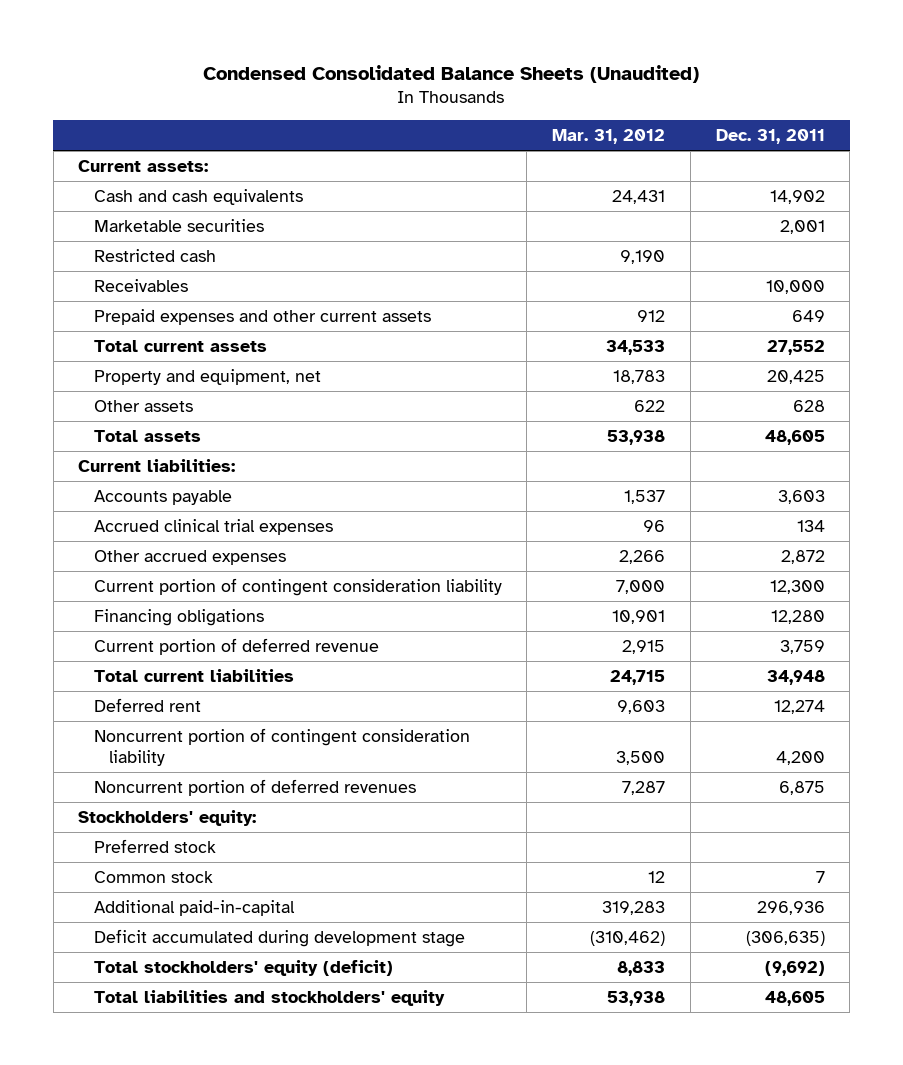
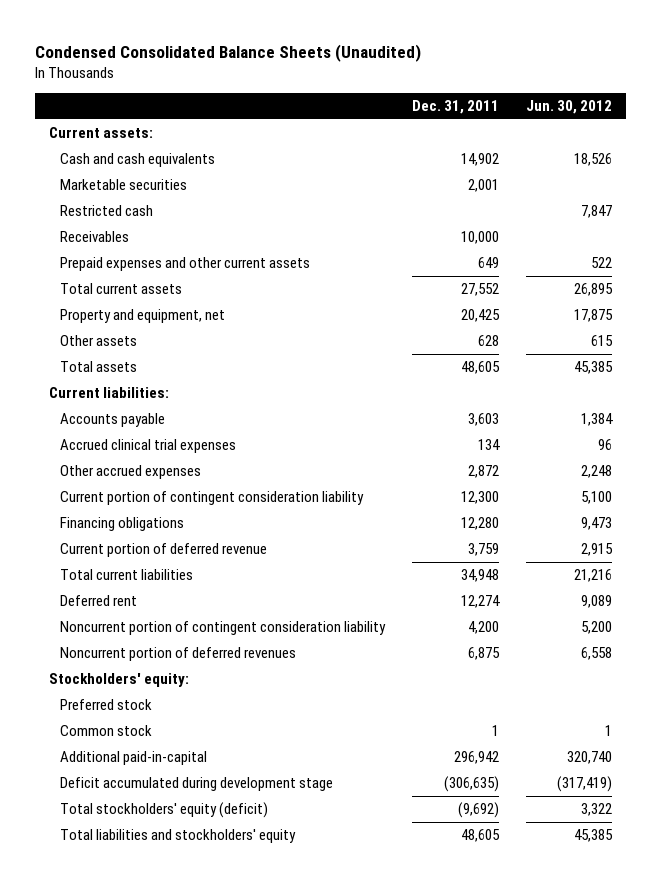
- | Mar. 31, 2012 | Dec. 31, 2011
+ | Dec. 31, 2011 | Jun. 30, 2012
- Common stock | 12 | 7
- Additional paid-in-capital | 319,283 | 296,936
+ Common stock | 1 | 1
+ Additional paid-in-capital | 296,942 | 320,740

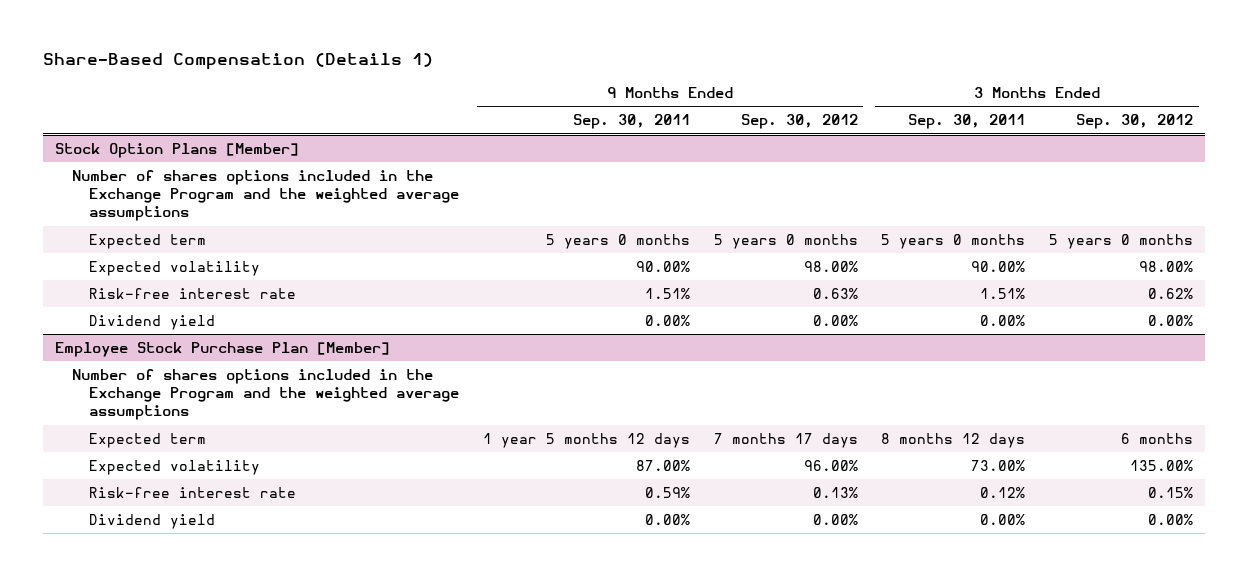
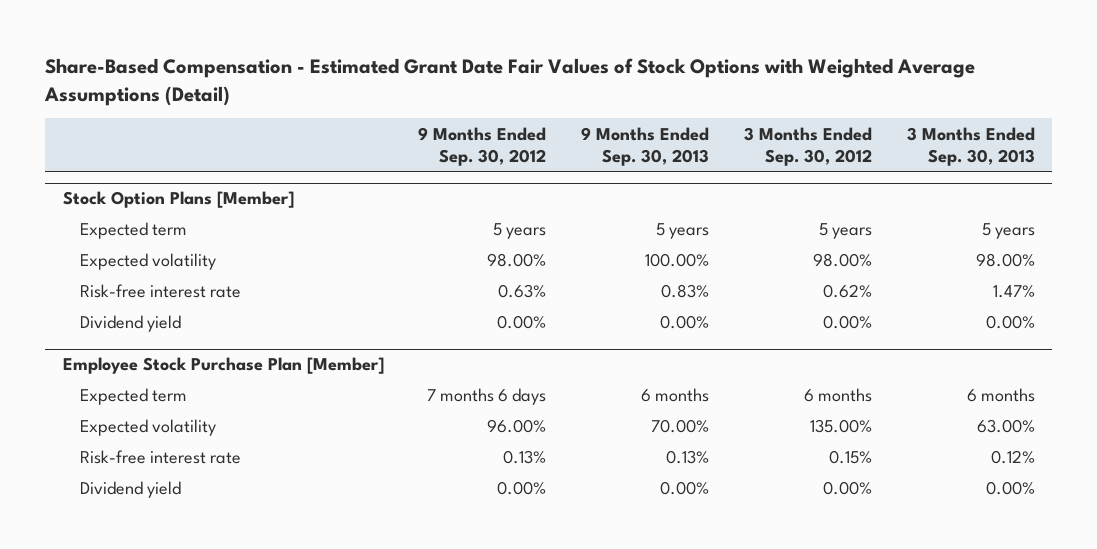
- Share-Based Compensation (Details 1)
+ Share-Based Compensation - Estimated Grant Date Fair Values of Stock Options with Weighted Average Assumptions (Detail)
- | 9 Months Ended Sep. 30, 2011 | 9 Months Ended Sep. 30, 2012 | 3 Months Ended Sep. 30, 2011 | 3 Months Ended Sep. 30, 2012
+ | 9 Months Ended Sep. 30, 2012 | 9 Months Ended Sep. 30, 2013 | 3 Months Ended Sep. 30, 2012 | 3 Months Ended Sep. 30, 2013
@ Stock Option Plans [Member]
- Number of shares options included in the Exchange Program and the weighted average assumptions
- Expected term | 5 years 0 months | 5 years 0 months | 5 years 0 months | 5 years 0 months
+ Expected term | 5 years | 5 years | 5 years | 5 years
@ Employee Stock Purchase Plan [Member]
- Number of shares options included in the Exchange Program and the weighted average assumptions
- Expected term | 1 year 5 months 12 days | 7 months 17 days | 8 months 12 days | 6 months
+ Expected term | 7 months 6 days | 6 months | 6 months | 6 months

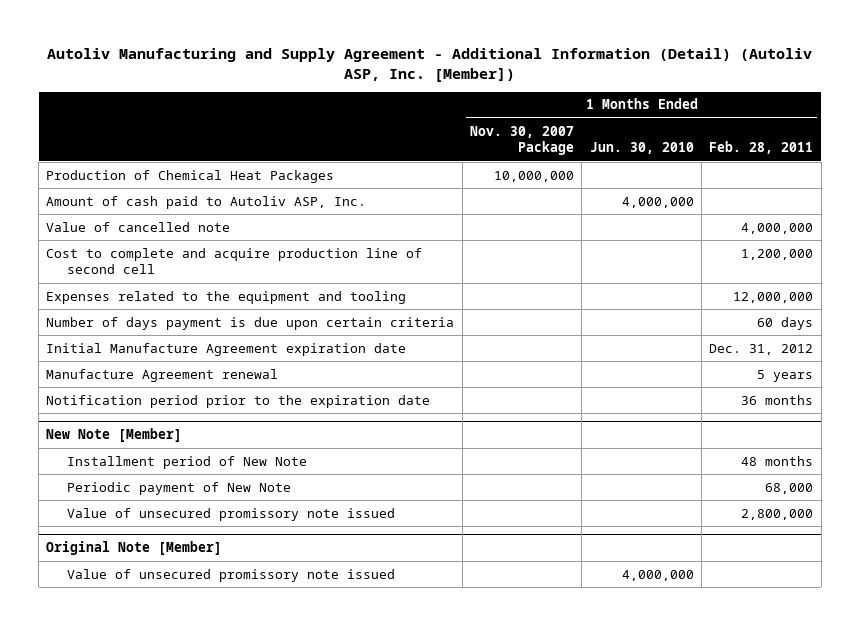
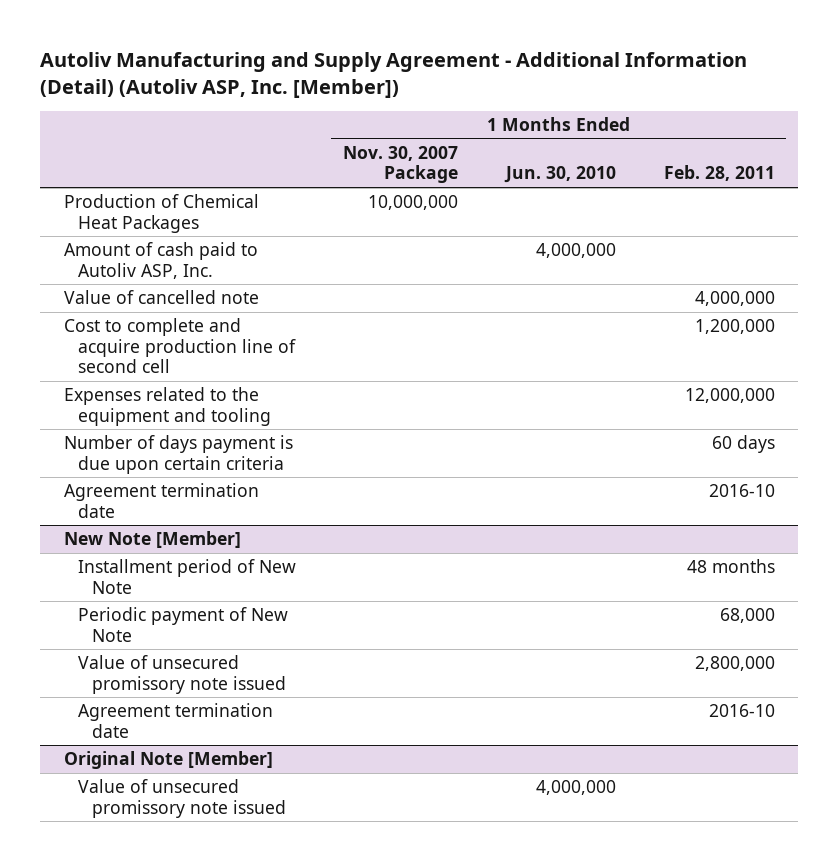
- Initial Manufacture Agreement expiration date | | | Dec. 31, 2012
- Manufacture Agreement renewal | | | 5 years
- Notification period prior to the expiration date | | | 36 months
+ Agreement termination date | | | 2016-10
@ New Note [Member]
+ Agreement termination date | | | 2016-10

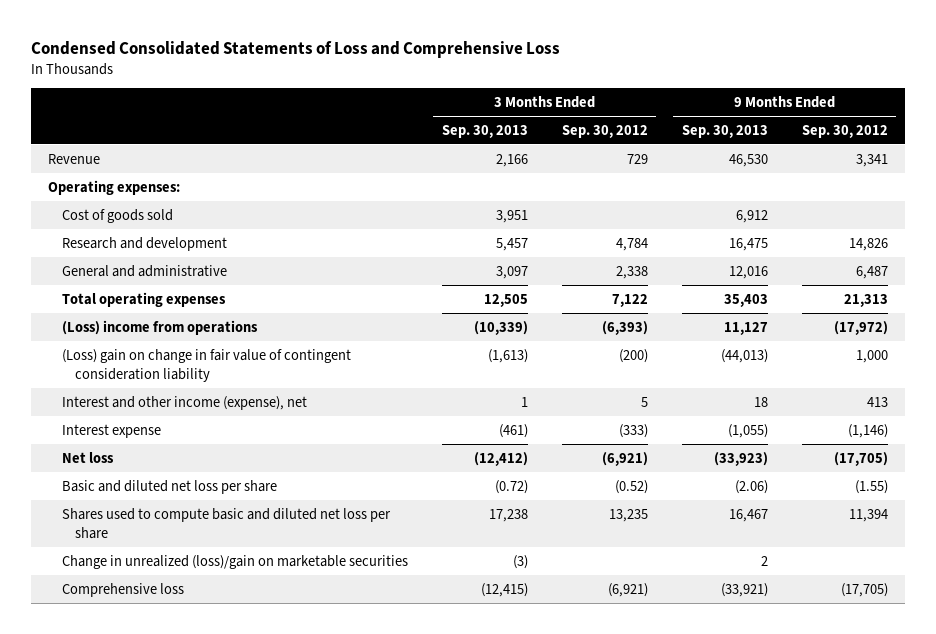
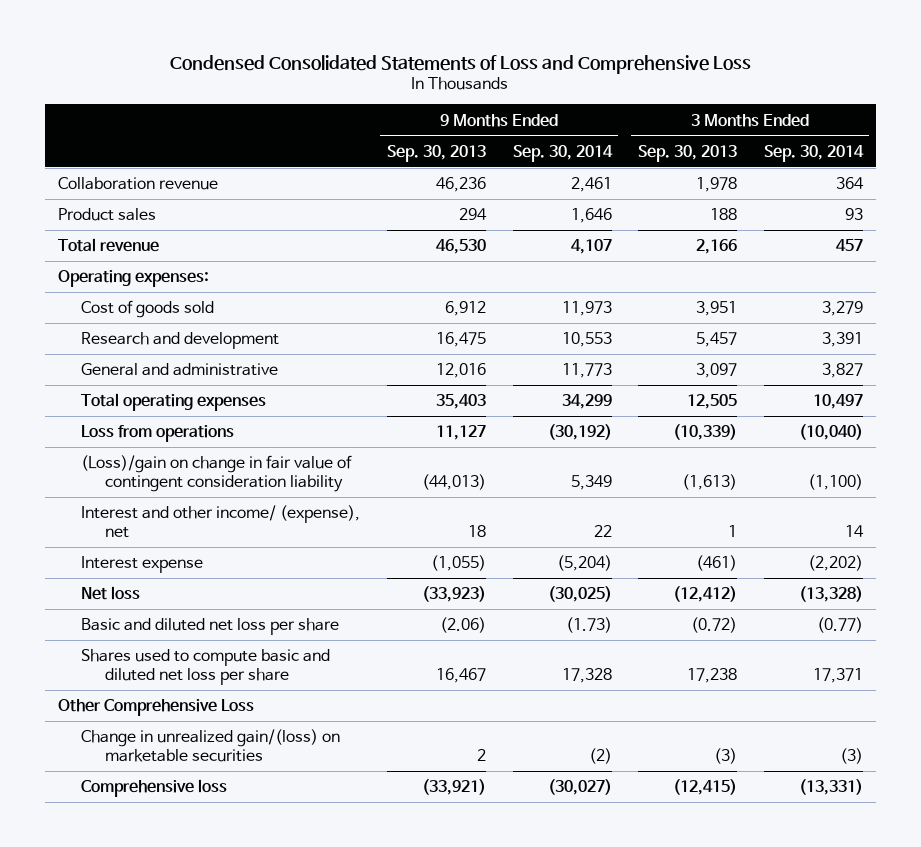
- | 3 Months Ended Sep. 30, 2013 | 3 Months Ended Sep. 30, 2012 | 9 Months Ended Sep. 30, 2013 | 9 Months Ended Sep. 30, 2012
+ | 9 Months Ended Sep. 30, 2013 | 9 Months Ended Sep. 30, 2014 | 3 Months Ended Sep. 30, 2013 | 3 Months Ended Sep. 30, 2014
- Revenue | 2,166 | 729 | 46,530 | 3,341
+ Collaboration revenue | 46,236 | 2,461 | 1,978 | 364
+ Product sales | 294 | 1,646 | 188 | 93
+ Total revenue | 46,530 | 4,107 | 2,166 | 457
- (Loss) income from operations | (10,339) | (6,393) | 11,127 | (17,972)
- (Loss) gain on change in fair value of contingent consideration liability | (1,613) | (200) | (44,013) | 1,000
- Interest and other income (expense), net | 1 | 5 | 18 | 413
+ Loss from operations | 11,127 | (30,192) | (10,339) | (10,040)
+ (Loss)/gain on change in fair value of contingent consideration liability | (44,013) | 5,349 | (1,613) | (1,100)
+ Interest and other income/ (expense), net | 18 | 22 | 1 | 14
- Change in unrealized (loss)/gain on marketable securities | (3) | | 2 |
+ Other Comprehensive Loss
+ Change in unrealized gain/(loss) on marketable securities | 2 | (2) | (3) | (3)

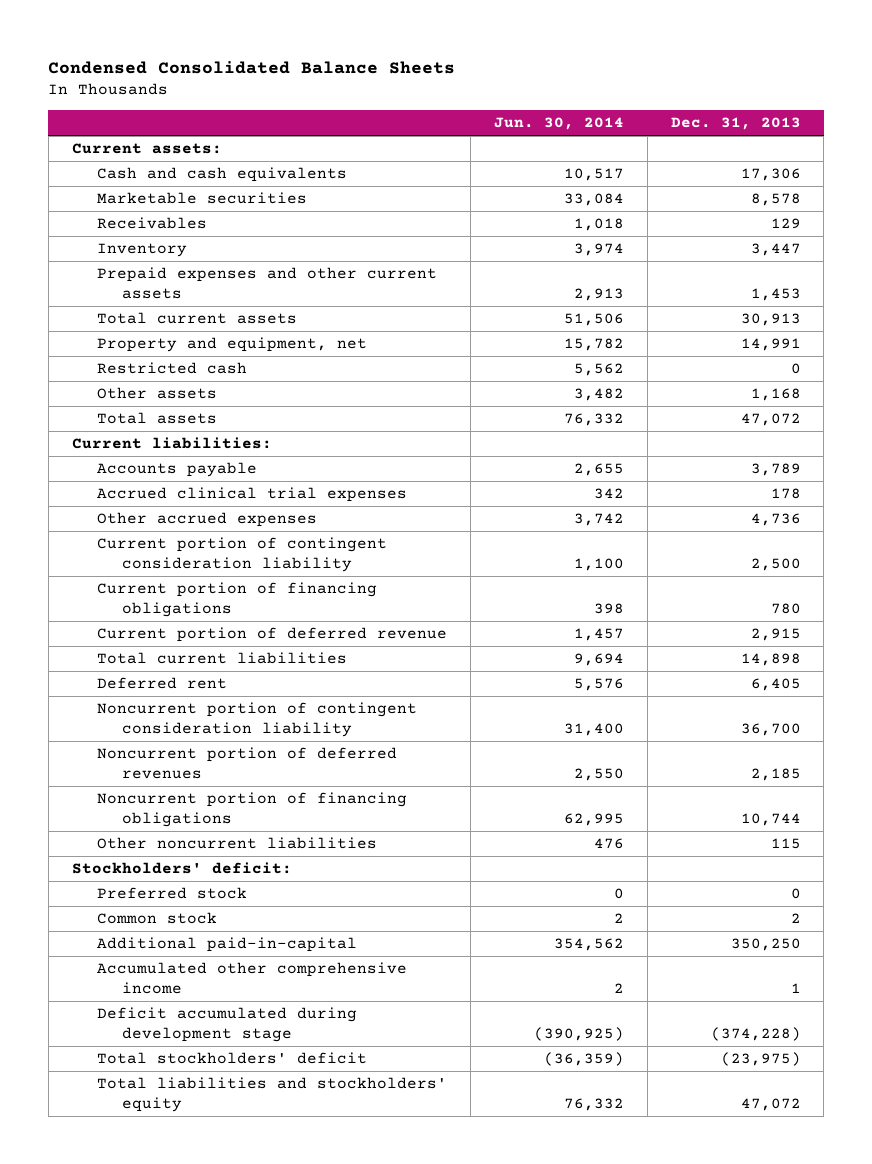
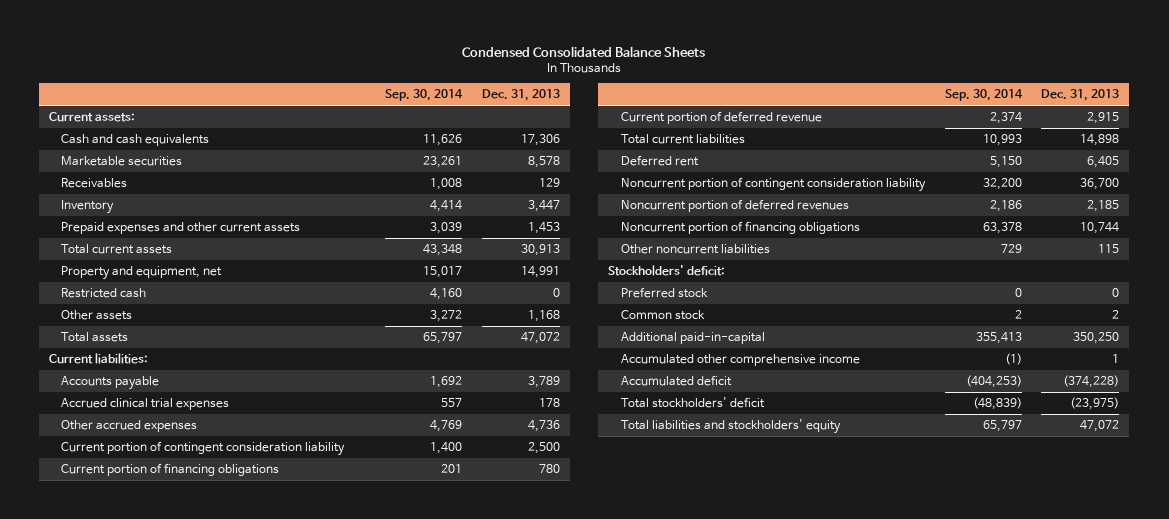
- | Jun. 30, 2014 | Dec. 31, 2013
+ | Sep. 30, 2014 | Dec. 31, 2013
- Deficit accumulated during development stage | (390,925) | (374,228)
+ Accumulated deficit | (404,253) | (374,228)

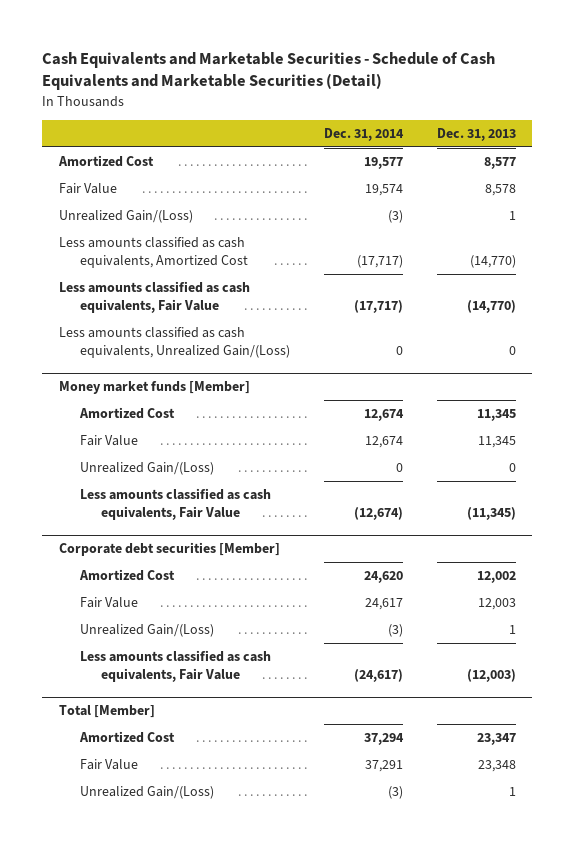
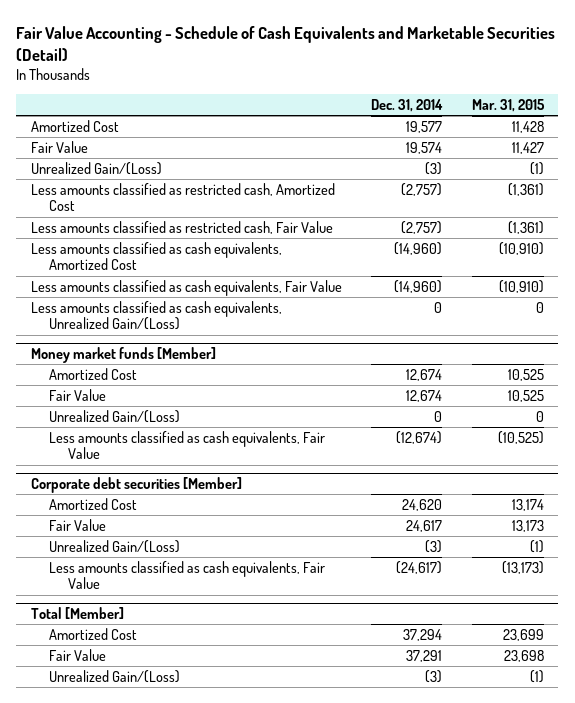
- Cash Equivalents and Marketable Securities - Schedule of Cash Equivalents and Marketable Securities (Detail)
+ Fair Value Accounting - Schedule of Cash Equivalents and Marketable Securities (Detail)
- | Dec. 31, 2014 | Dec. 31, 2013
+ | Dec. 31, 2014 | Mar. 31, 2015
- Less amounts classified as cash equivalents, Amortized Cost | (17,717) | (14,770)
- Less amounts classified as cash equivalents, Fair Value | (17,717) | (14,770)
+ Less amounts classified as restricted cash, Amortized Cost | (2,757) | (1,361)
+ Less amounts classified as restricted cash, Fair Value | (2,757) | (1,361)
+ Less amounts classified as cash equivalents, Amortized Cost | (14,960) | (10,910)
+ Less amounts classified as cash equivalents, Fair Value | (14,960) | (10,910)

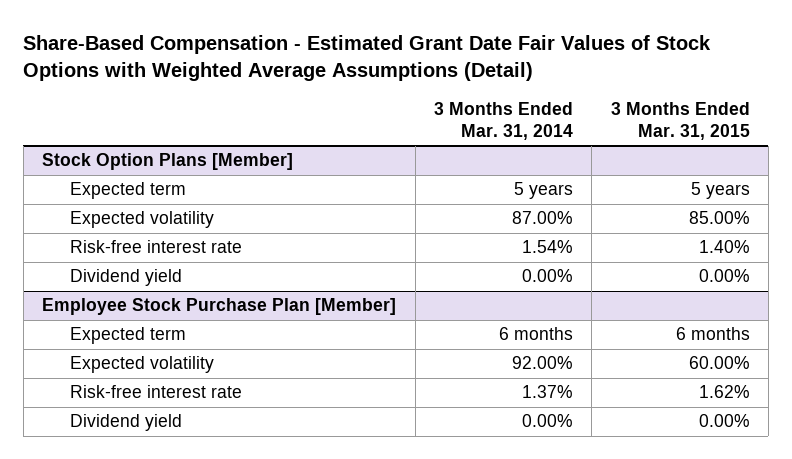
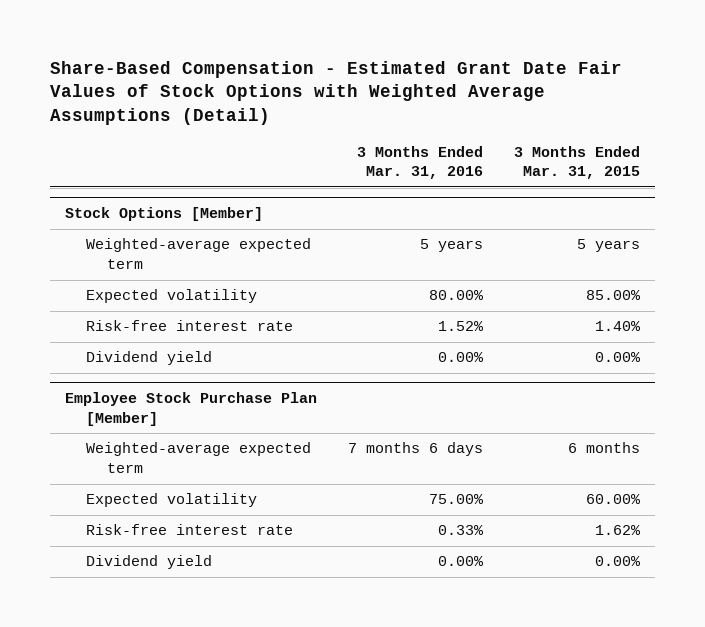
- | 3 Months Ended Mar. 31, 2014 | 3 Months Ended Mar. 31, 2015
+ | 3 Months Ended Mar. 31, 2016 | 3 Months Ended Mar. 31, 2015
- Stock Option Plans [Member]
- Expected term | 5 years | 5 years
+ Stock Options [Member]
+ Weighted-average expected term | 5 years | 5 years
@ Employee Stock Purchase Plan [Member]
- Expected term | 6 months | 6 months
+ Weighted-average expected term | 7 months 6 days | 6 months

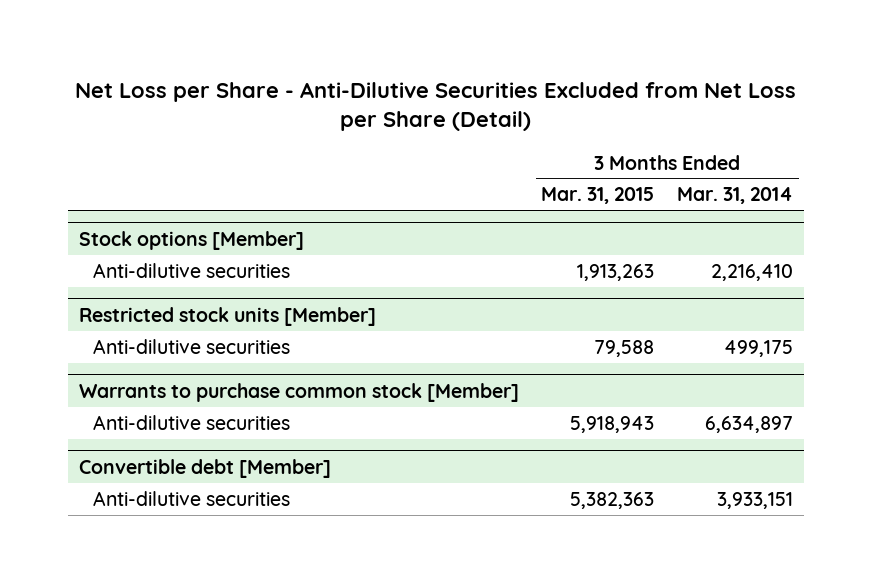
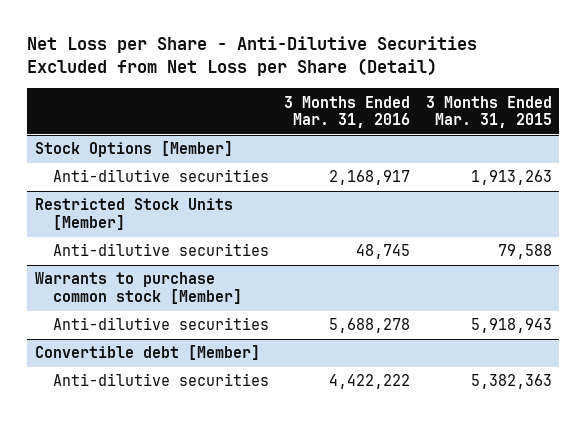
- | 3 Months Ended Mar. 31, 2015 | 3 Months Ended Mar. 31, 2014
+ | 3 Months Ended Mar. 31, 2016 | 3 Months Ended Mar. 31, 2015
- Stock options [Member]
+ Stock Options [Member]
- Restricted stock units [Member]
+ Restricted Stock Units [Member]

